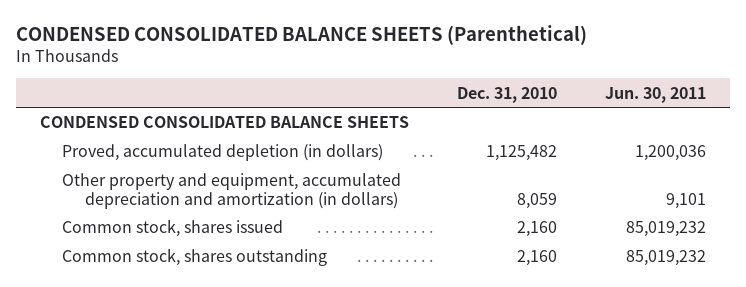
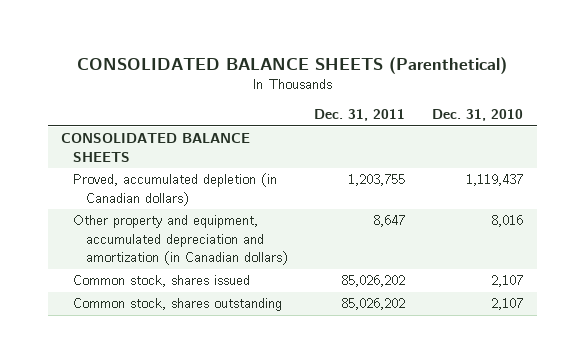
- CONDENSED CONSOLIDATED BALANCE SHEETS (Parenthetical)
+ CONSOLIDATED BALANCE SHEETS (Parenthetical)
- | Dec. 31, 2010 | Jun. 30, 2011
+ | Dec. 31, 2011 | Dec. 31, 2010
- CONDENSED CONSOLIDATED BALANCE SHEETS
- Proved, accumulated depletion (in dollars) | 1,125,482 | 1,200,036
- Other property and equipment, accumulated depreciation and amortization (in dollars) | 8,059 | 9,101
- Common stock, shares issued | 2,160 | 85,019,232
- Common stock, shares outstanding | 2,160 | 85,019,232
+ CONSOLIDATED BALANCE SHEETS
+ Proved, accumulated depletion (in Canadian dollars) | 1,203,755 | 1,119,437
+ Other property and equipment, accumulated depreciation and amortization (in Canadian dollars) | 8,647 | 8,016
+ Common stock, shares issued | 85,026,202 | 2,107
+ Common stock, shares outstanding | 85,026,202 | 2,107

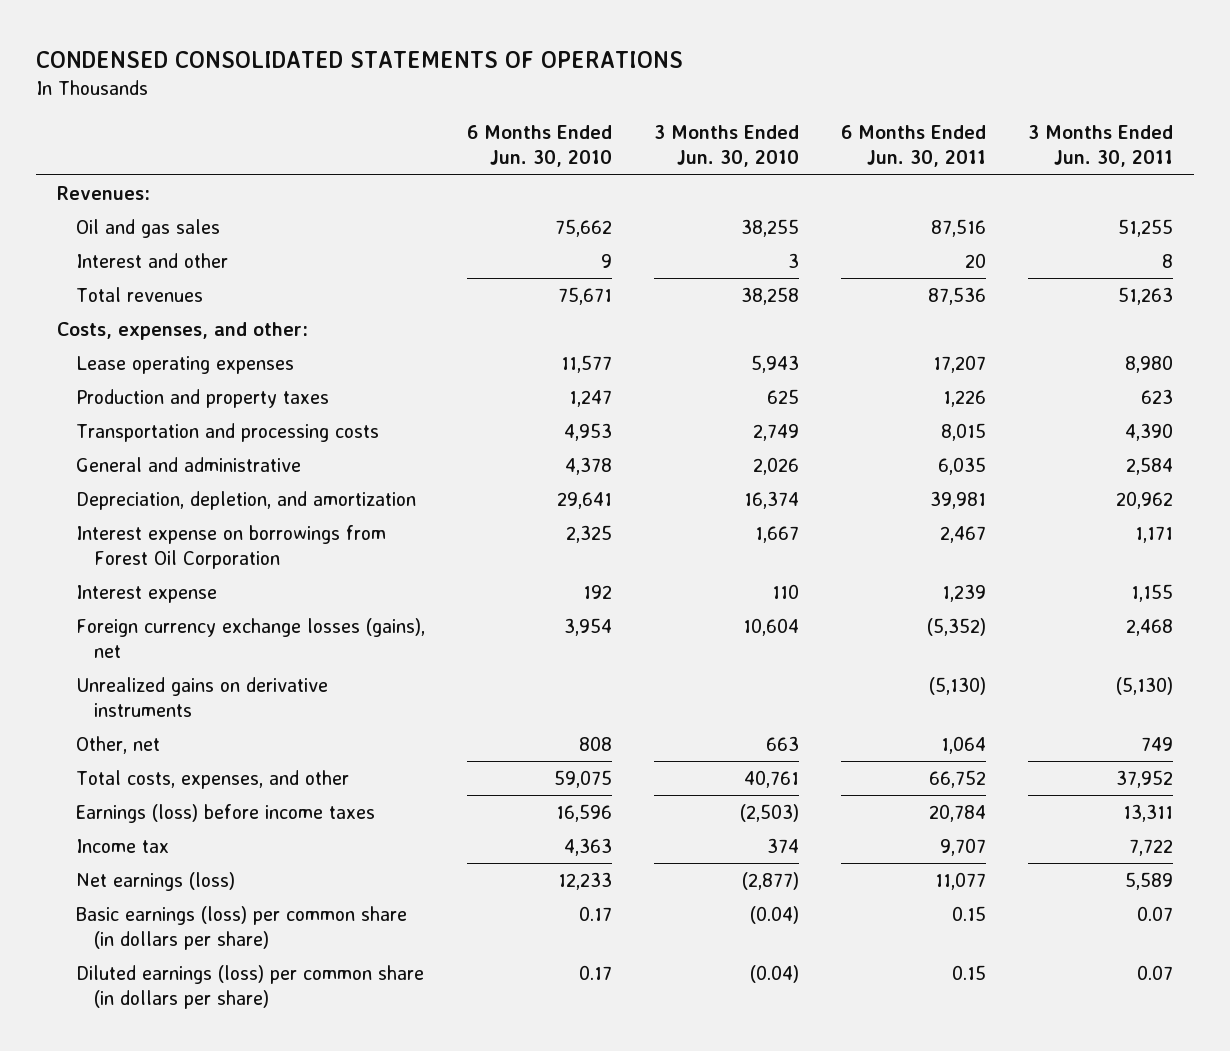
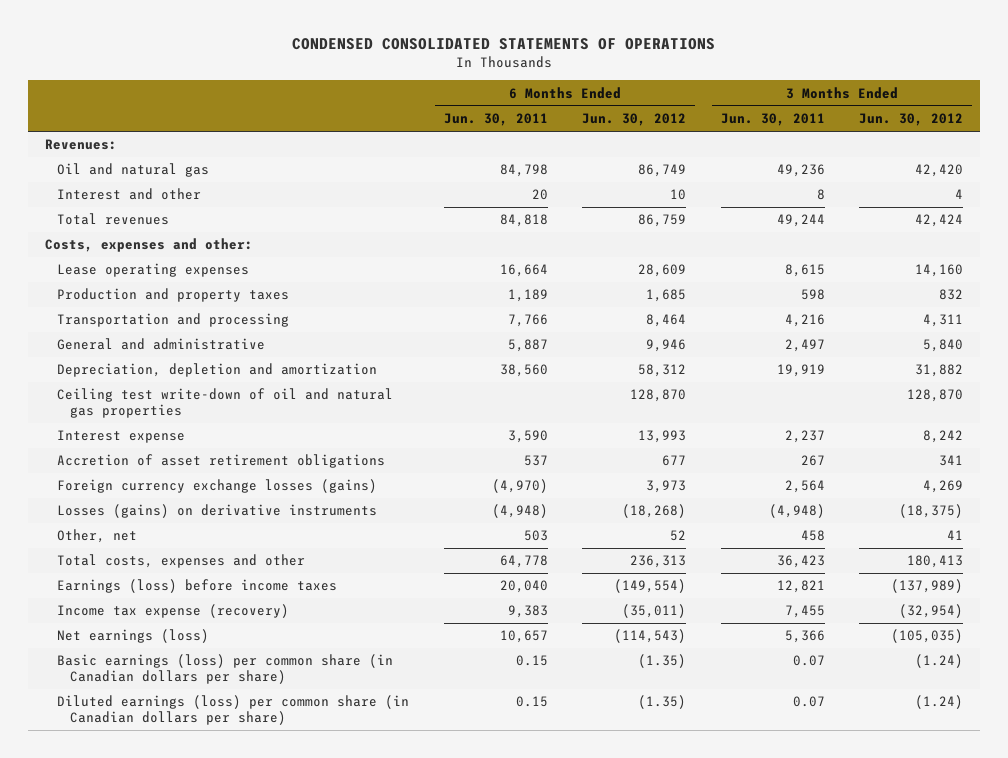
- | 6 Months Ended Jun. 30, 2010 | 3 Months Ended Jun. 30, 2010 | 6 Months Ended Jun. 30, 2011 | 3 Months Ended Jun. 30, 2011
+ | 6 Months Ended Jun. 30, 2011 | 6 Months Ended Jun. 30, 2012 | 3 Months Ended Jun. 30, 2011 | 3 Months Ended Jun. 30, 2012
- Oil and gas sales | 75,662 | 38,255 | 87,516 | 51,255
+ Oil and natural gas | 84,798 | 86,749 | 49,236 | 42,420
- Total revenues | 75,671 | 38,258 | 87,536 | 51,263
- Costs, expenses, and other:
- Lease operating expenses | 11,577 | 5,943 | 17,207 | 8,980
- Production and property taxes | 1,247 | 625 | 1,226 | 623
- Transportation and processing costs | 4,953 | 2,749 | 8,015 | 4,390
- General and administrative | 4,378 | 2,026 | 6,035 | 2,584
- Depreciation, depletion, and amortization | 29,641 | 16,374 | 39,981 | 20,962
- Interest expense on borrowings from Forest Oil Corporation | 2,325 | 1,667 | 2,467 | 1,171
- Interest expense | 192 | 110 | 1,239 | 1,155
- Foreign currency exchange losses (gains), net | 3,954 | 10,604 | (5,352) | 2,468
- Unrealized gains on derivative instruments | | | (5,130) | (5,130)
- Other, net | 808 | 663 | 1,064 | 749
- Total costs, expenses, and other | 59,075 | 40,761 | 66,752 | 37,952
- Earnings (loss) before income taxes | 16,596 | (2,503) | 20,784 | 13,311
- Income tax | 4,363 | 374 | 9,707 | 7,722
- Net earnings (loss) | 12,233 | (2,877) | 11,077 | 5,589
- Basic earnings (loss) per common share (in dollars per share) | 0.17 | (0.04) | 0.15 | 0.07
- Diluted earnings (loss) per common share (in dollars per share) | 0.17 | (0.04) | 0.15 | 0.07
+ Total revenues | 84,818 | 86,759 | 49,244 | 42,424
+ Costs, expenses and other:
+ Lease operating expenses | 16,664 | 28,609 | 8,615 | 14,160
+ Production and property taxes | 1,189 | 1,685 | 598 | 832
+ Transportation and processing | 7,766 | 8,464 | 4,216 | 4,311
+ General and administrative | 5,887 | 9,946 | 2,497 | 5,840
+ Depreciation, depletion and amortization | 38,560 | 58,312 | 19,919 | 31,882
+ Ceiling test write-down of oil and natural gas properties | | 128,870 | | 128,870
+ Interest expense | 3,590 | 13,993 | 2,237 | 8,242
+ Accretion of asset retirement obligations | 537 | 677 | 267 | 341
+ Foreign currency exchange losses (gains) | (4,970) | 3,973 | 2,564 | 4,269
+ Losses (gains) on derivative instruments | (4,948) | (18,268) | (4,948) | (18,375)
+ Other, net | 503 | 52 | 458 | 41
+ Total costs, expenses and other | 64,778 | 236,313 | 36,423 | 180,413
+ Earnings (loss) before income taxes | 20,040 | (149,554) | 12,821 | (137,989)
+ Income tax expense (recovery) | 9,383 | (35,011) | 7,455 | (32,954)
+ Net earnings (loss) | 10,657 | (114,543) | 5,366 | (105,035)
+ Basic earnings (loss) per common share (in Canadian dollars per share) | 0.15 | (1.35) | 0.07 | (1.24)
+ Diluted earnings (loss) per common share (in Canadian dollars per share) | 0.15 | (1.35) | 0.07 | (1.24)

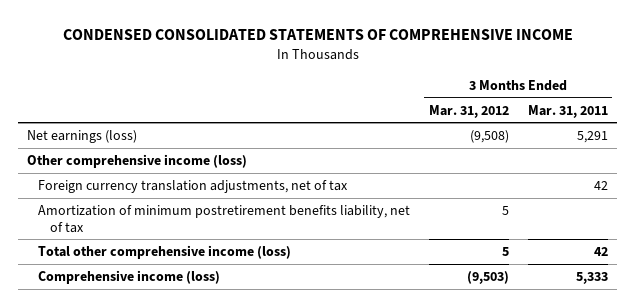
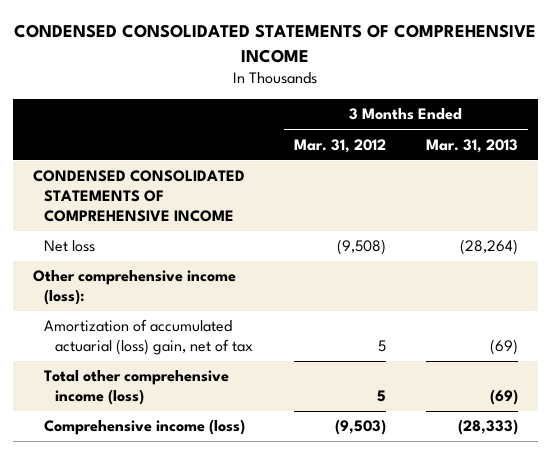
- | 3 Months Ended Mar. 31, 2012 | 3 Months Ended Mar. 31, 2011
+ | 3 Months Ended Mar. 31, 2012 | 3 Months Ended Mar. 31, 2013
- Net earnings (loss) | (9,508) | 5,291
- Other comprehensive income (loss)
- Foreign currency translation adjustments, net of tax | | 42
- Amortization of minimum postretirement benefits liability, net of tax | 5 |
+ CONDENSED CONSOLIDATED STATEMENTS OF COMPREHENSIVE INCOME
+ Net loss | (9,508) | (28,264)
+ Other comprehensive income (loss):
+ Amortization of accumulated actuarial (loss) gain, net of tax | 5 | (69)

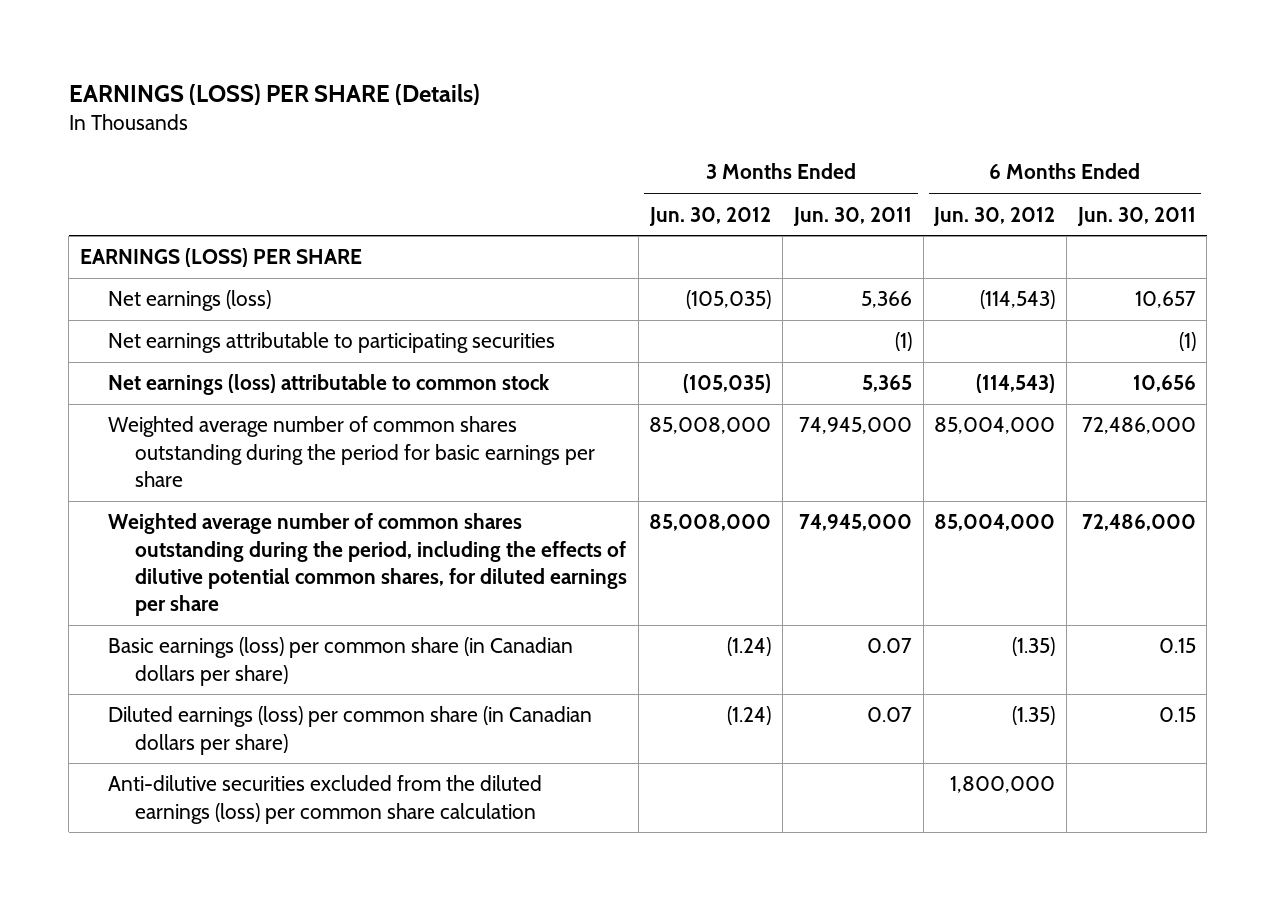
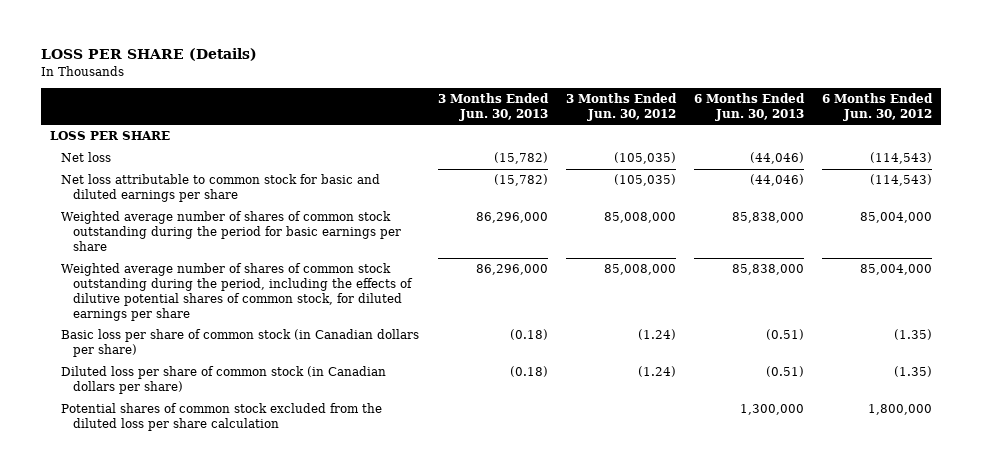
- EARNINGS (LOSS) PER SHARE (Details)
+ LOSS PER SHARE (Details)
- | 3 Months Ended Jun. 30, 2012 | 3 Months Ended Jun. 30, 2011 | 6 Months Ended Jun. 30, 2012 | 6 Months Ended Jun. 30, 2011
+ | 3 Months Ended Jun. 30, 2013 | 3 Months Ended Jun. 30, 2012 | 6 Months Ended Jun. 30, 2013 | 6 Months Ended Jun. 30, 2012
- EARNINGS (LOSS) PER SHARE
- Net earnings (loss) | (105,035) | 5,366 | (114,543) | 10,657
- Net earnings attributable to participating securities | | (1) | | (1)
- Net earnings (loss) attributable to common stock | (105,035) | 5,365 | (114,543) | 10,656
- Weighted average number of common shares outstanding during the period for basic earnings per share | 85,008,000 | 74,945,000 | 85,004,000 | 72,486,000
- Weighted average number of common shares outstanding during the period, including the effects of dilutive potential common shares, for diluted earnings per share | 85,008,000 | 74,945,000 | 85,004,000 | 72,486,000
- Basic earnings (loss) per common share (in Canadian dollars per share) | (1.24) | 0.07 | (1.35) | 0.15
- Diluted earnings (loss) per common share (in Canadian dollars per share) | (1.24) | 0.07 | (1.35) | 0.15
- Anti-dilutive securities excluded from the diluted earnings (loss) per common share calculation | | | 1,800,000 |
+ LOSS PER SHARE
+ Net loss | (15,782) | (105,035) | (44,046) | (114,543)
+ Net loss attributable to common stock for basic and diluted earnings per share | (15,782) | (105,035) | (44,046) | (114,543)
+ Weighted average number of shares of common stock outstanding during the period for basic earnings per share | 86,296,000 | 85,008,000 | 85,838,000 | 85,004,000
+ Weighted average number of shares of common stock outstanding during the period, including the effects of dilutive potential shares of common stock, for diluted earnings per share | 86,296,000 | 85,008,000 | 85,838,000 | 85,004,000
+ Basic loss per share of common stock (in Canadian dollars per share) | (0.18) | (1.24) | (0.51) | (1.35)
+ Diluted loss per share of common stock (in Canadian dollars per share) | (0.18) | (1.24) | (0.51) | (1.35)
+ Potential shares of common stock excluded from the diluted loss per share calculation | | | 1,300,000 | 1,800,000

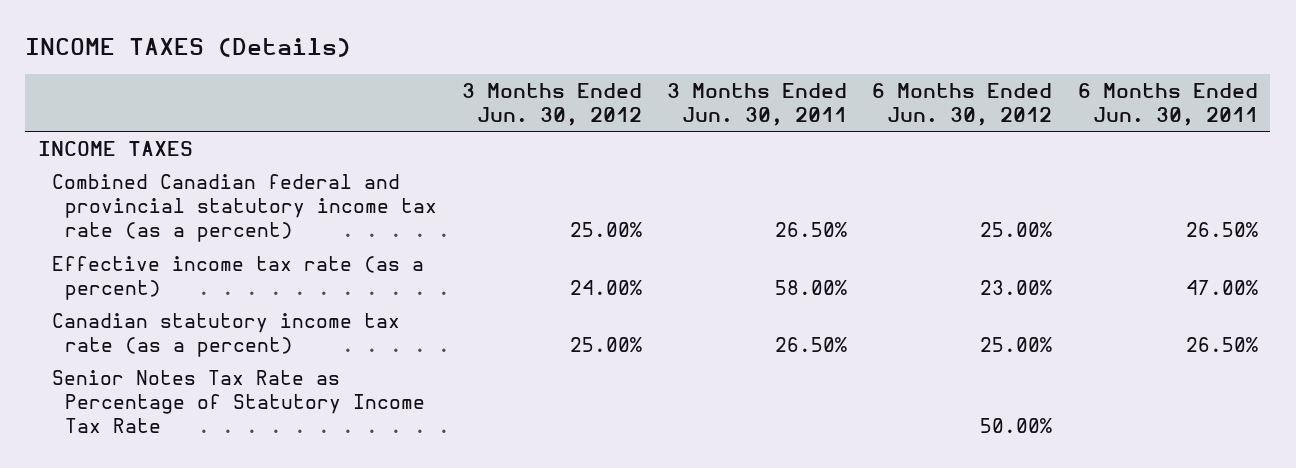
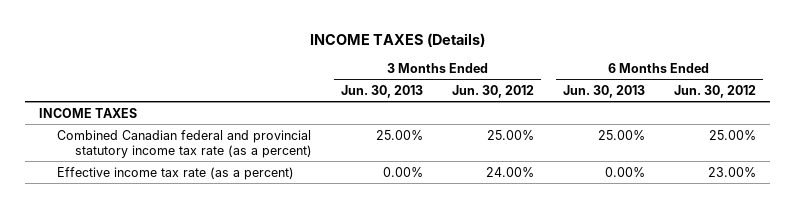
- | 3 Months Ended Jun. 30, 2012 | 3 Months Ended Jun. 30, 2011 | 6 Months Ended Jun. 30, 2012 | 6 Months Ended Jun. 30, 2011
+ | 3 Months Ended Jun. 30, 2013 | 3 Months Ended Jun. 30, 2012 | 6 Months Ended Jun. 30, 2013 | 6 Months Ended Jun. 30, 2012
- Canadian statutory income tax rate (as a percent) | 25.00% | 26.50% | 25.00% | 26.50%
- Senior Notes Tax Rate as Percentage of Statutory Income Tax Rate | | | 50.00% |

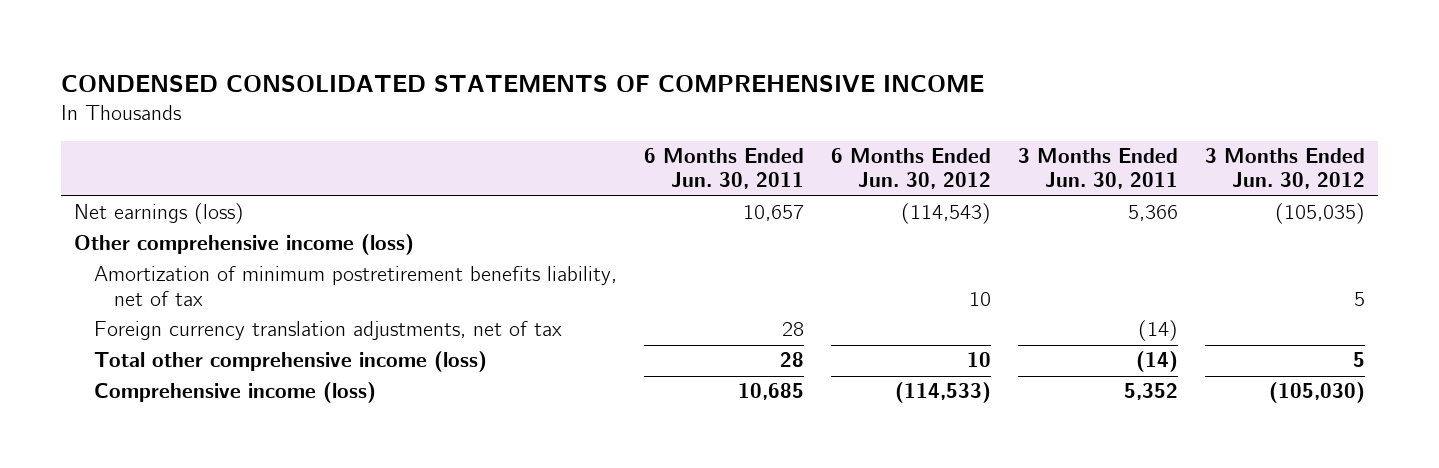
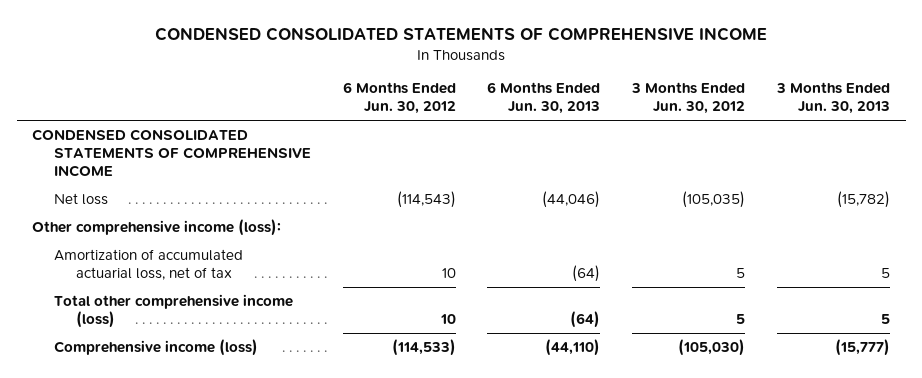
- | 6 Months Ended Jun. 30, 2011 | 6 Months Ended Jun. 30, 2012 | 3 Months Ended Jun. 30, 2011 | 3 Months Ended Jun. 30, 2012
+ | 6 Months Ended Jun. 30, 2012 | 6 Months Ended Jun. 30, 2013 | 3 Months Ended Jun. 30, 2012 | 3 Months Ended Jun. 30, 2013
- Net earnings (loss) | 10,657 | (114,543) | 5,366 | (105,035)
- Other comprehensive income (loss)
- Amortization of minimum postretirement benefits liability, net of tax | | 10 | | 5
- Foreign currency translation adjustments, net of tax | 28 | | (14) |
+ CONDENSED CONSOLIDATED STATEMENTS OF COMPREHENSIVE INCOME
+ Net loss | (114,543) | (44,046) | (105,035) | (15,782)
+ Other comprehensive income (loss):
+ Amortization of accumulated actuarial loss, net of tax | 10 | (64) | 5 | 5

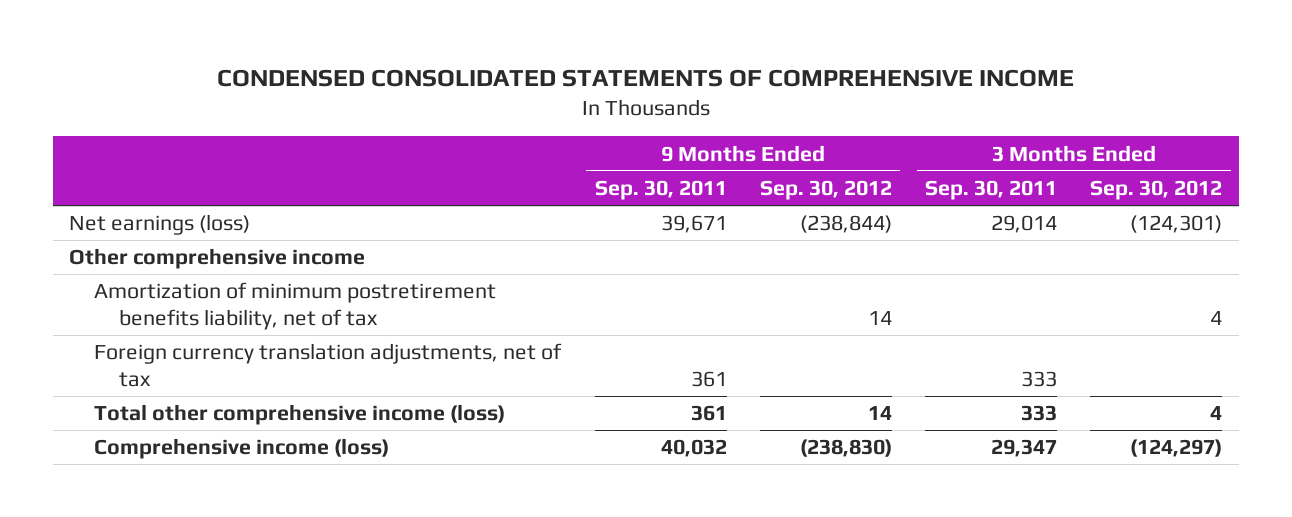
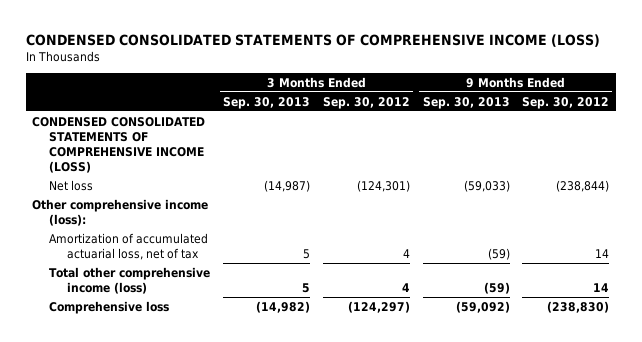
- CONDENSED CONSOLIDATED STATEMENTS OF COMPREHENSIVE INCOME
+ CONDENSED CONSOLIDATED STATEMENTS OF COMPREHENSIVE INCOME (LOSS)
- | 9 Months Ended Sep. 30, 2011 | 9 Months Ended Sep. 30, 2012 | 3 Months Ended Sep. 30, 2011 | 3 Months Ended Sep. 30, 2012
+ | 3 Months Ended Sep. 30, 2013 | 3 Months Ended Sep. 30, 2012 | 9 Months Ended Sep. 30, 2013 | 9 Months Ended Sep. 30, 2012
- Net earnings (loss) | 39,671 | (238,844) | 29,014 | (124,301)
- Other comprehensive income
- Amortization of minimum postretirement benefits liability, net of tax | | 14 | | 4
- Foreign currency translation adjustments, net of tax | 361 | | 333 |
+ CONDENSED CONSOLIDATED STATEMENTS OF COMPREHENSIVE INCOME (LOSS)
+ Net loss | (14,987) | (124,301) | (59,033) | (238,844)
+ Other comprehensive income (loss):
+ Amortization of accumulated actuarial loss, net of tax | 5 | 4 | (59) | 14
- Comprehensive income (loss) | 40,032 | (238,830) | 29,347 | (124,297)
+ Comprehensive loss | (14,982) | (124,297) | (59,092) | (238,830)

